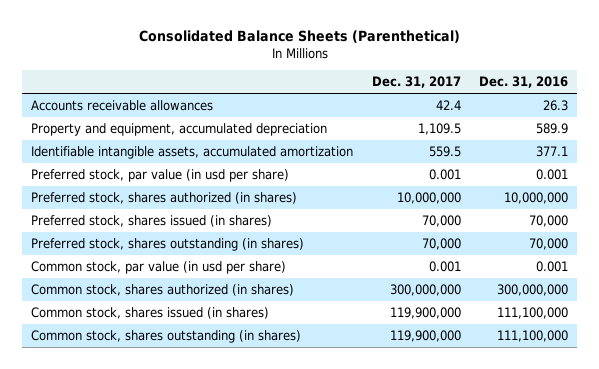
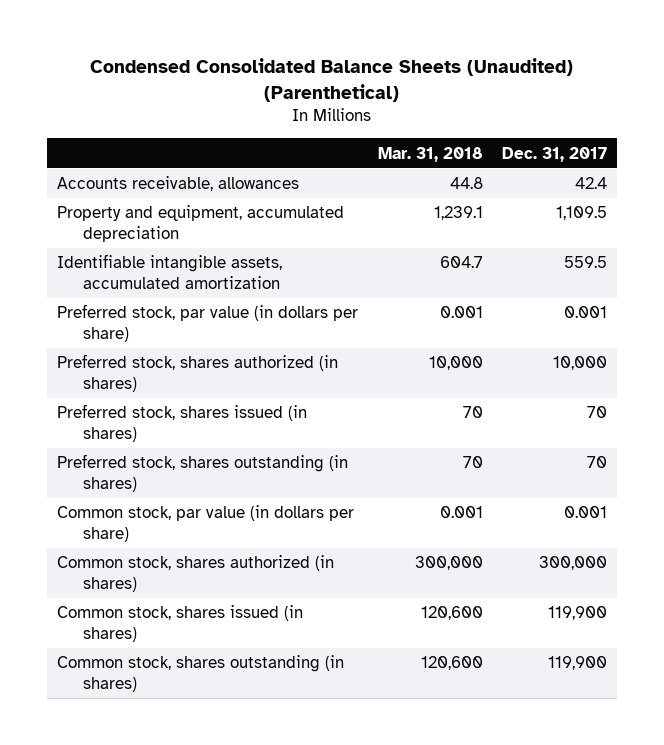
- Consolidated Balance Sheets (Parenthetical)
+ Condensed Consolidated Balance Sheets (Unaudited) (Parenthetical)
- | Dec. 31, 2017 | Dec. 31, 2016
+ | Mar. 31, 2018 | Dec. 31, 2017
- Accounts receivable allowances | 42.4 | 26.3
+ Accounts receivable, allowances | 44.8 | 42.4
- Preferred stock, par value (in usd per share) | 0.001 | 0.001
- Preferred stock, shares authorized (in shares) | 10,000,000 | 10,000,000
- Preferred stock, shares issued (in shares) | 70,000 | 70,000
- Preferred stock, shares outstanding (in shares) | 70,000 | 70,000
- Common stock, par value (in usd per share) | 0.001 | 0.001
- Common stock, shares authorized (in shares) | 300,000,000 | 300,000,000
- Common stock, shares issued (in shares) | 119,900,000 | 111,100,000
- Common stock, shares outstanding (in shares) | 119,900,000 | 111,100,000
+ Preferred stock, par value (in dollars per share) | 0.001 | 0.001
+ Preferred stock, shares authorized (in shares) | 10,000 | 10,000
+ Preferred stock, shares issued (in shares) | 70 | 70
+ Preferred stock, shares outstanding (in shares) | 70 | 70
+ Common stock, par value (in dollars per share) | 0.001 | 0.001
+ Common stock, shares authorized (in shares) | 300,000 | 300,000
+ Common stock, shares issued (in shares) | 120,600 | 119,900
+ Common stock, shares outstanding (in shares) | 120,600 | 119,900

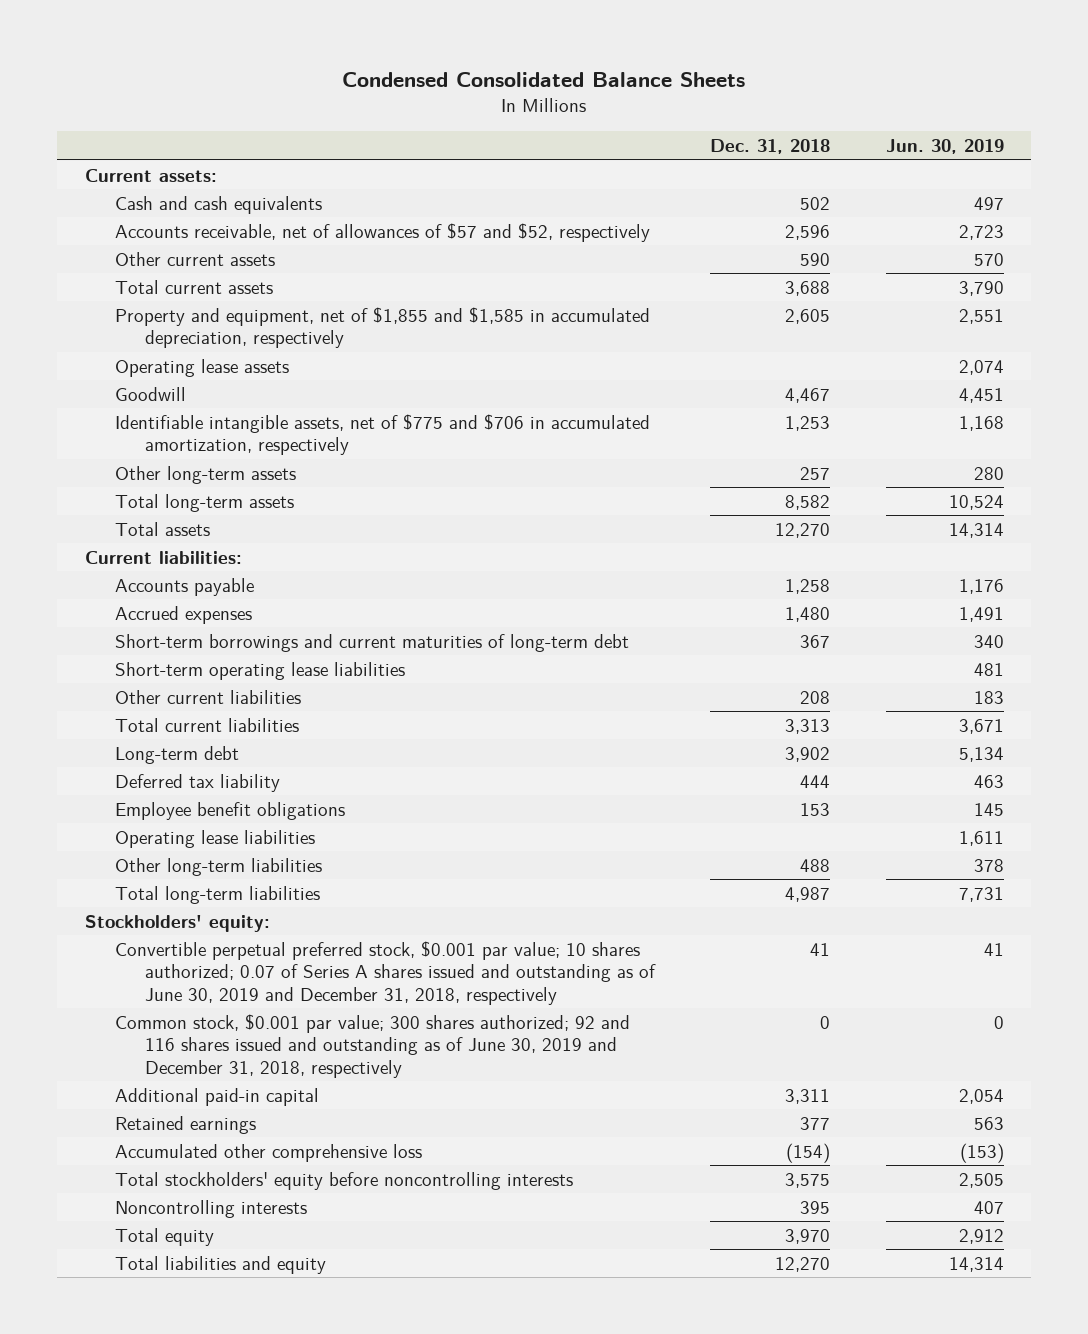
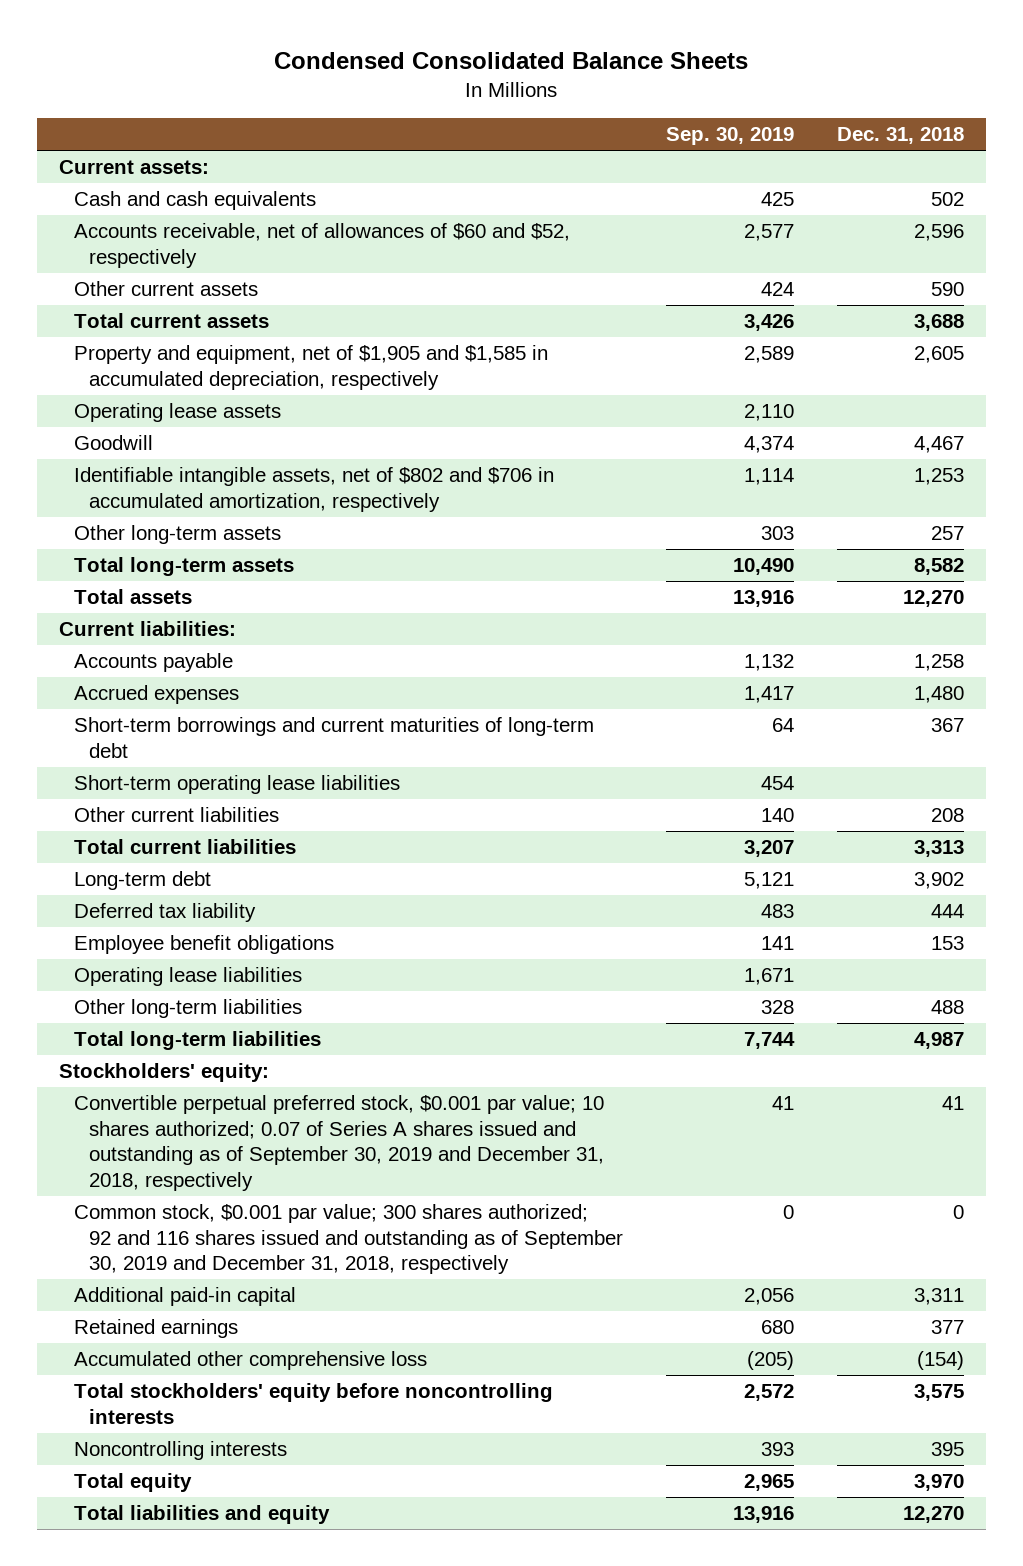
- | Dec. 31, 2018 | Jun. 30, 2019
+ | Sep. 30, 2019 | Dec. 31, 2018
- Accounts receivable, net of allowances of $57 and $52, respectively | 2,596 | 2,723
+ Accounts receivable, net of allowances of $60 and $52, respectively | 2,577 | 2,596
- Property and equipment, net of $1,855 and $1,585 in accumulated depreciation, respectively | 2,605 | 2,551
+ Property and equipment, net of $1,905 and $1,585 in accumulated depreciation, respectively | 2,589 | 2,605
- Identifiable intangible assets, net of $775 and $706 in accumulated amortization, respectively | 1,253 | 1,168
+ Identifiable intangible assets, net of $802 and $706 in accumulated amortization, respectively | 1,114 | 1,253
- Convertible perpetual preferred stock, $0.001 par value; 10 shares authorized; 0.07 of Series A shares issued and outstanding as of June 30, 2019 and December 31, 2018, respectively | 41 | 41
- Common stock, $0.001 par value; 300 shares authorized; 92 and 116 shares issued and outstanding as of June 30, 2019 and December 31, 2018, respectively | 0 | 0
+ Convertible perpetual preferred stock, $0.001 par value; 10 shares authorized; 0.07 of Series A shares issued and outstanding as of September 30, 2019 and December 31, 2018, respectively | 41 | 41
+ Common stock, $0.001 par value; 300 shares authorized; 92 and 116 shares issued and outstanding as of September 30, 2019 and December 31, 2018, respectively | 0 | 0

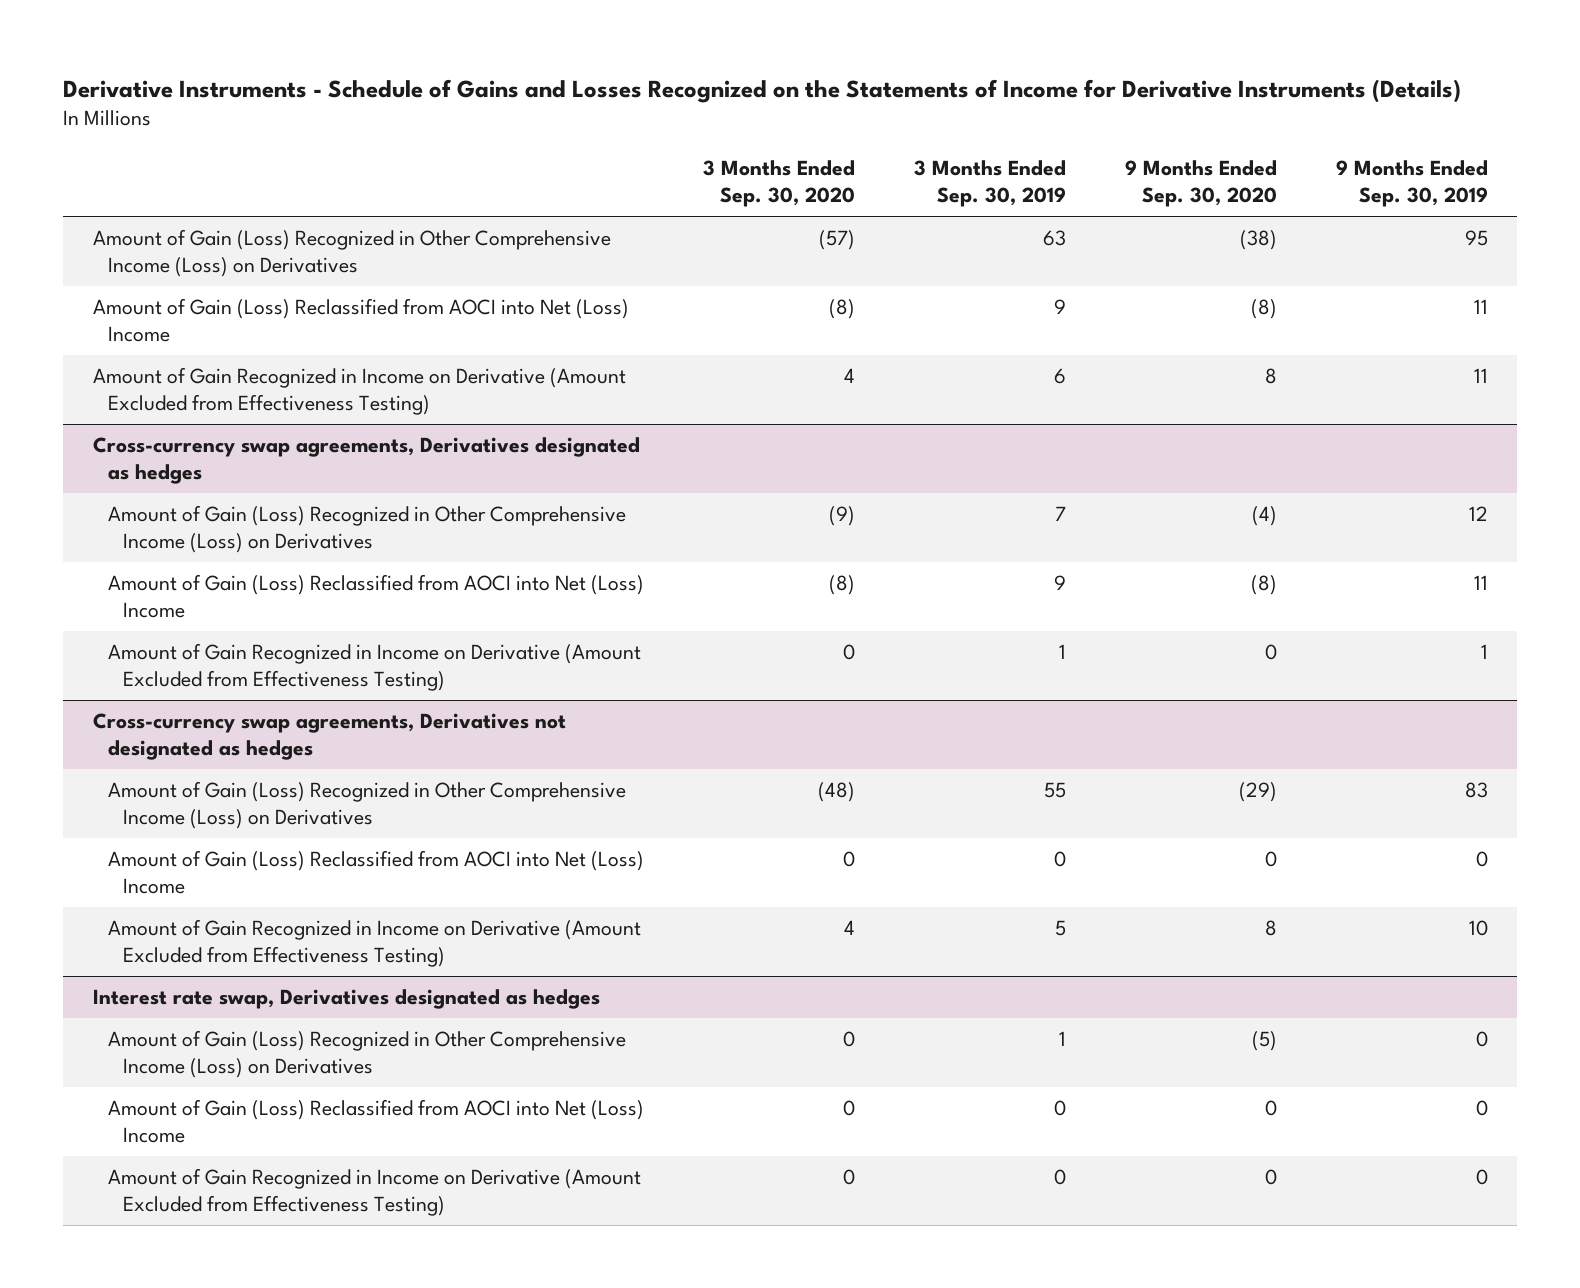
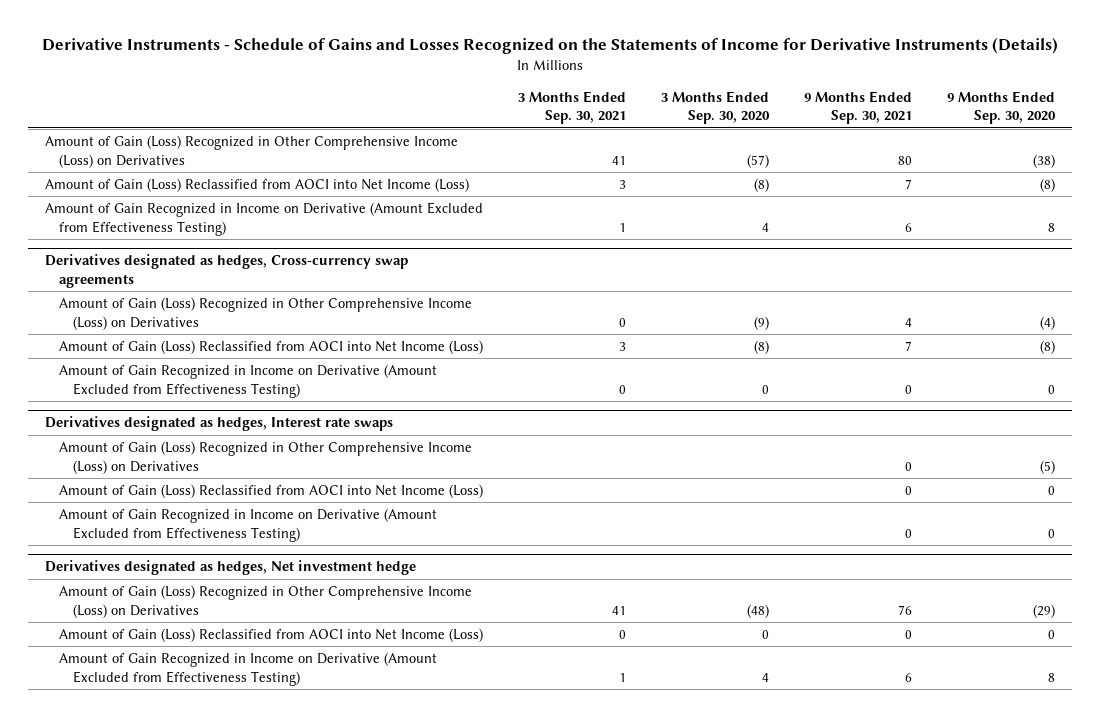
- | 3 Months Ended Sep. 30, 2020 | 3 Months Ended Sep. 30, 2019 | 9 Months Ended Sep. 30, 2020 | 9 Months Ended Sep. 30, 2019
+ | 3 Months Ended Sep. 30, 2021 | 3 Months Ended Sep. 30, 2020 | 9 Months Ended Sep. 30, 2021 | 9 Months Ended Sep. 30, 2020
- Amount of Gain (Loss) Reclassified from AOCI into Net (Loss) Income | (8) | 9 | (8) | 11
+ Amount of Gain (Loss) Reclassified from AOCI into Net Income (Loss) | 3 | (8) | 7 | (8)
- Cross-currency swap agreements, Derivatives designated as hedges
+ Derivatives designated as hedges, Cross-currency swap agreements
- Amount of Gain (Loss) Reclassified from AOCI into Net (Loss) Income | (8) | 9 | (8) | 11
+ Amount of Gain (Loss) Reclassified from AOCI into Net Income (Loss) | 3 | (8) | 7 | (8)
- Cross-currency swap agreements, Derivatives not designated as hedges
+ Derivatives designated as hedges, Interest rate swaps
+ Amount of Gain (Loss) Recognized in Other Comprehensive Income (Loss) on Derivatives | | | 0 | (5)
+ Amount of Gain (Loss) Reclassified from AOCI into Net Income (Loss) | | | 0 | 0
+ Amount of Gain Recognized in Income on Derivative (Amount Excluded from Effectiveness Testing) | | | 0 | 0
+ Derivatives designated as hedges, Net investment hedge
- Amount of Gain (Loss) Reclassified from AOCI into Net (Loss) Income | 0 | 0 | 0 | 0
+ Amount of Gain (Loss) Reclassified from AOCI into Net Income (Loss) | 0 | 0 | 0 | 0
- Interest rate swap, Derivatives designated as hedges
- Amount of Gain (Loss) Recognized in Other Comprehensive Income (Loss) on Derivatives | 0 | 1 | (5) | 0
- Amount of Gain (Loss) Reclassified from AOCI into Net (Loss) Income | 0 | 0 | 0 | 0
- Amount of Gain Recognized in Income on Derivative (Amount Excluded from Effectiveness Testing) | 0 | 0 | 0 | 0

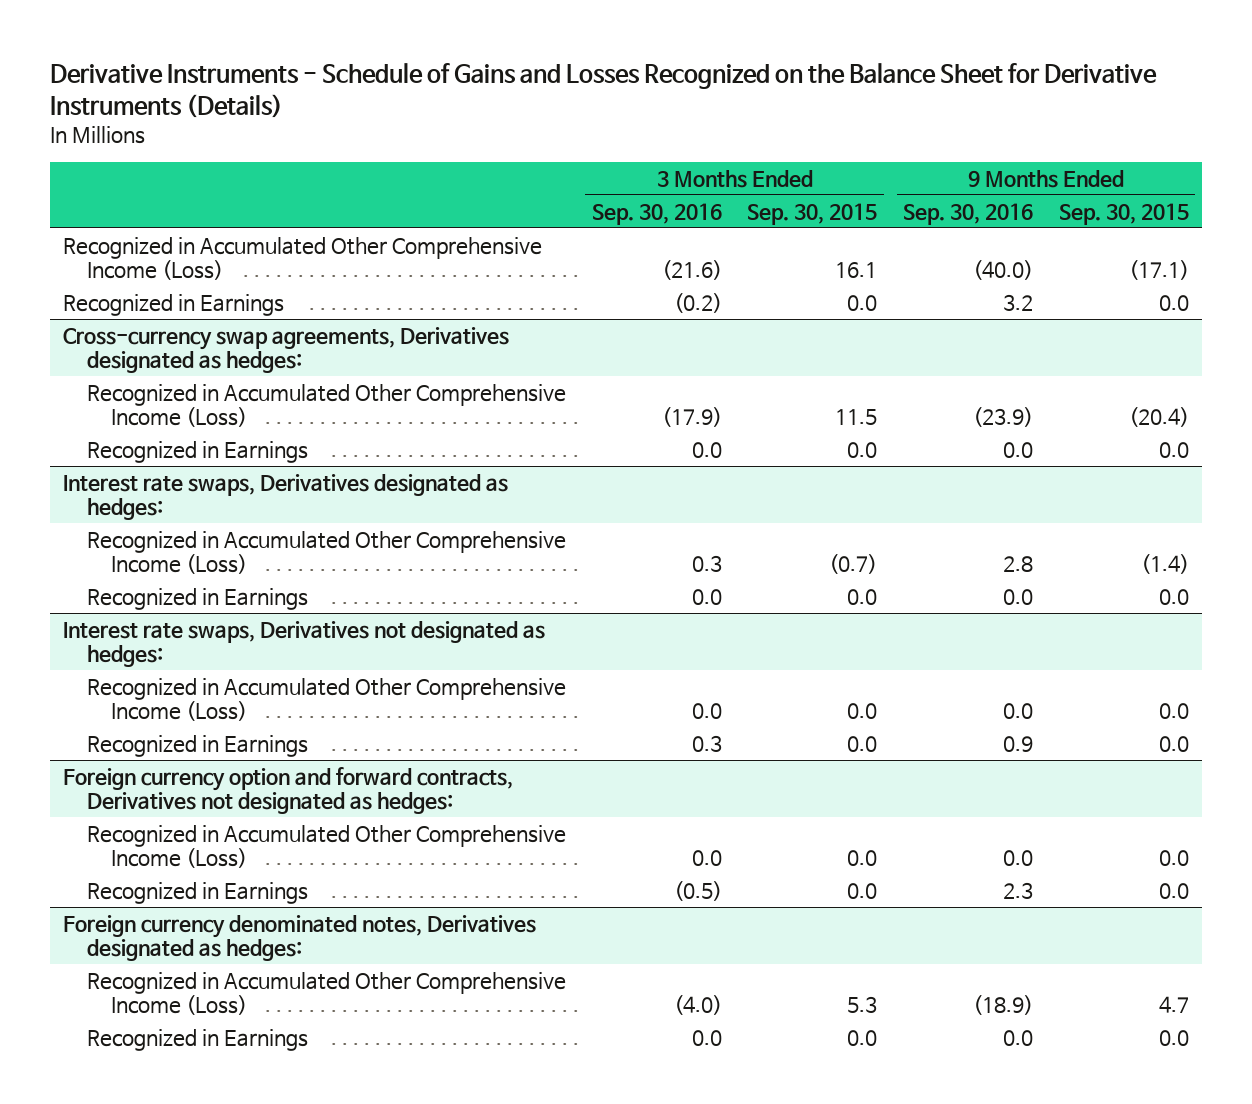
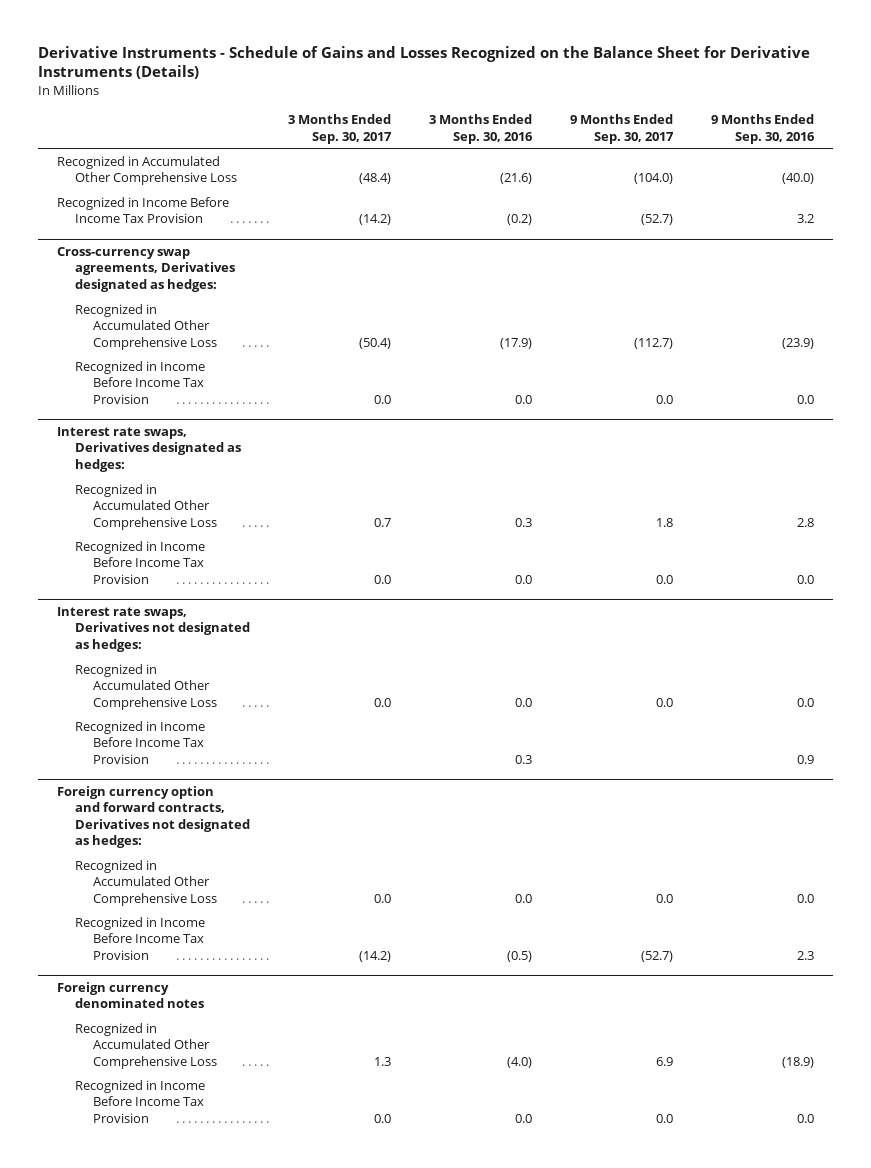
- | 3 Months Ended Sep. 30, 2016 | 3 Months Ended Sep. 30, 2015 | 9 Months Ended Sep. 30, 2016 | 9 Months Ended Sep. 30, 2015
+ | 3 Months Ended Sep. 30, 2017 | 3 Months Ended Sep. 30, 2016 | 9 Months Ended Sep. 30, 2017 | 9 Months Ended Sep. 30, 2016
- Recognized in Accumulated Other Comprehensive Income (Loss) | (21.6) | 16.1 | (40.0) | (17.1)
- Recognized in Earnings | (0.2) | 0.0 | 3.2 | 0.0
+ Recognized in Accumulated Other Comprehensive Loss | (48.4) | (21.6) | (104.0) | (40.0)
+ Recognized in Income Before Income Tax Provision | (14.2) | (0.2) | (52.7) | 3.2
@ Cross-currency swap agreements, Derivatives designated as hedges:
- Recognized in Accumulated Other Comprehensive Income (Loss) | (17.9) | 11.5 | (23.9) | (20.4)
- Recognized in Earnings | 0.0 | 0.0 | 0.0 | 0.0
+ Recognized in Accumulated Other Comprehensive Loss | (50.4) | (17.9) | (112.7) | (23.9)
+ Recognized in Income Before Income Tax Provision | 0.0 | 0.0 | 0.0 | 0.0
@ Interest rate swaps, Derivatives designated as hedges:
- Recognized in Accumulated Other Comprehensive Income (Loss) | 0.3 | (0.7) | 2.8 | (1.4)
- Recognized in Earnings | 0.0 | 0.0 | 0.0 | 0.0
+ Recognized in Accumulated Other Comprehensive Loss | 0.7 | 0.3 | 1.8 | 2.8
+ Recognized in Income Before Income Tax Provision | 0.0 | 0.0 | 0.0 | 0.0
@ Interest rate swaps, Derivatives not designated as hedges:
- Recognized in Accumulated Other Comprehensive Income (Loss) | 0.0 | 0.0 | 0.0 | 0.0
- Recognized in Earnings | 0.3 | 0.0 | 0.9 | 0.0
+ Recognized in Accumulated Other Comprehensive Loss | 0.0 | 0.0 | 0.0 | 0.0
+ Recognized in Income Before Income Tax Provision | | 0.3 | | 0.9
@ Foreign currency option and forward contracts, Derivatives not designated as hedges:
- Recognized in Accumulated Other Comprehensive Income (Loss) | 0.0 | 0.0 | 0.0 | 0.0
- Recognized in Earnings | (0.5) | 0.0 | 2.3 | 0.0
- Foreign currency denominated notes, Derivatives designated as hedges:
- Recognized in Accumulated Other Comprehensive Income (Loss) | (4.0) | 5.3 | (18.9) | 4.7
- Recognized in Earnings | 0.0 | 0.0 | 0.0 | 0.0
@ Foreign currency option and forward contracts, Derivatives not designated as hedges:
+ Recognized in Accumulated Other Comprehensive Loss | 0.0 | 0.0 | 0.0 | 0.0
+ Recognized in Income Before Income Tax Provision | (14.2) | (0.5) | (52.7) | 2.3
+ Foreign currency denominated notes
+ Recognized in Accumulated Other Comprehensive Loss | 1.3 | (4.0) | 6.9 | (18.9)
+ Recognized in Income Before Income Tax Provision | 0.0 | 0.0 | 0.0 | 0.0

